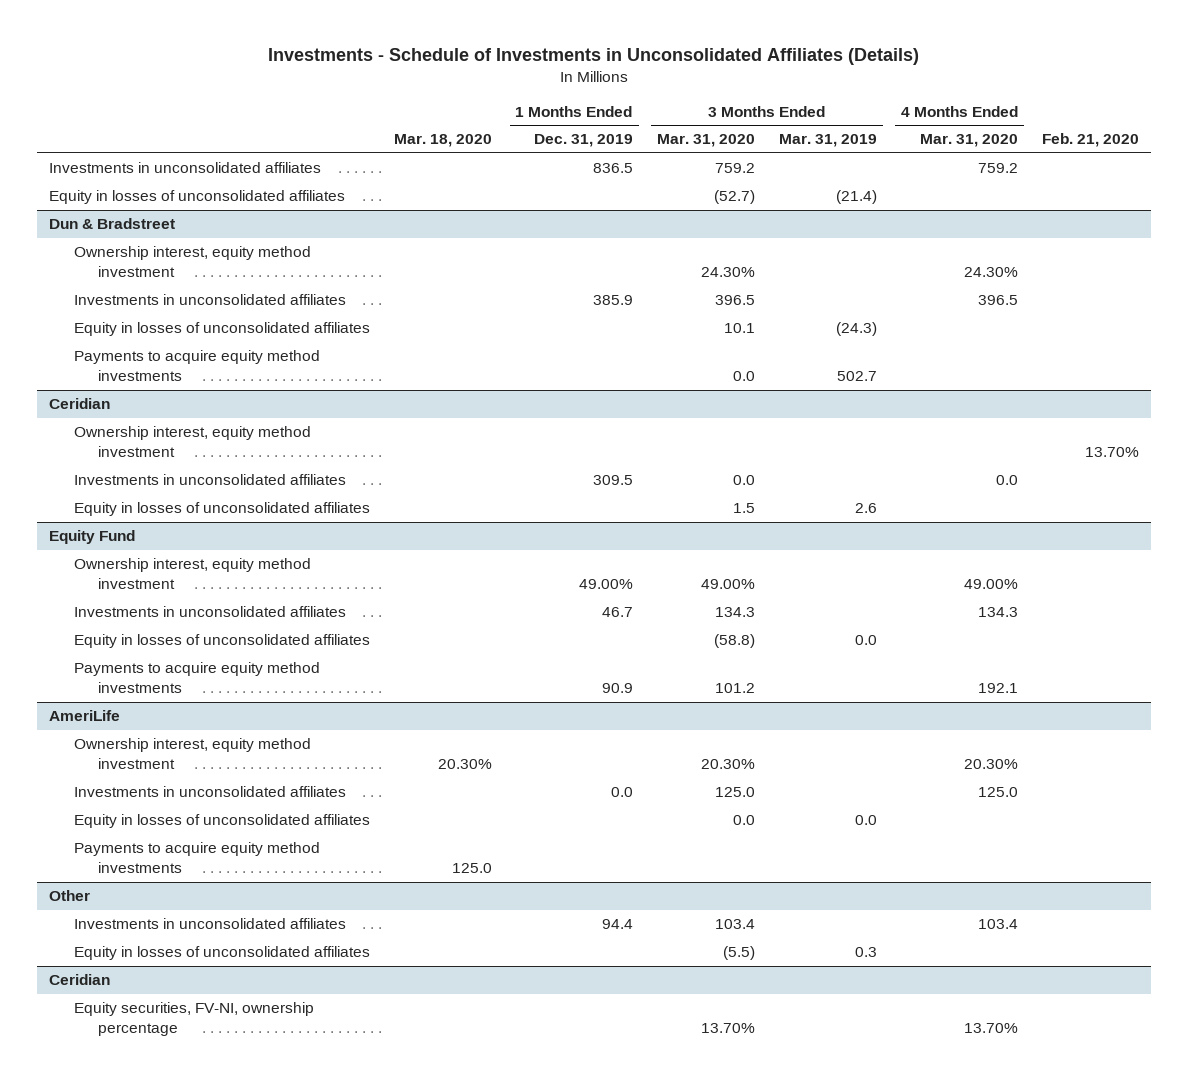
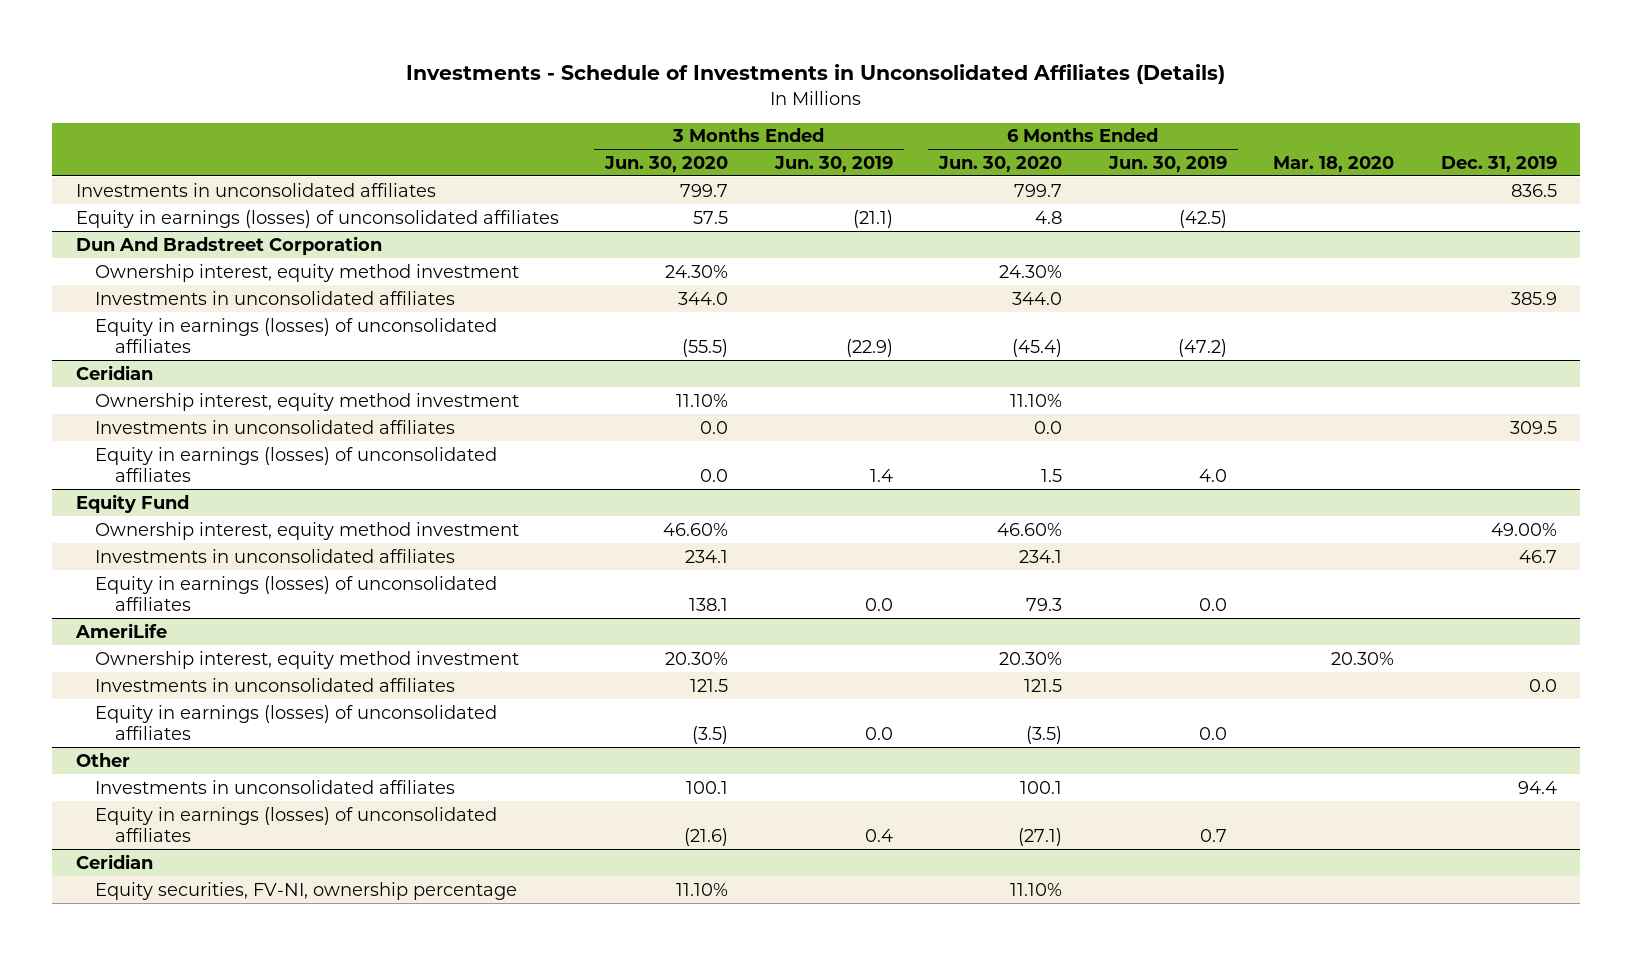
- | Mar. 18, 2020 | 1 Months Ended Dec. 31, 2019 | 3 Months Ended Mar. 31, 2020 | 3 Months Ended Mar. 31, 2019 | 4 Months Ended Mar. 31, 2020 | Feb. 21, 2020
+ | 3 Months Ended Jun. 30, 2020 | 3 Months Ended Jun. 30, 2019 | 6 Months Ended Jun. 30, 2020 | 6 Months Ended Jun. 30, 2019 | Mar. 18, 2020 | Dec. 31, 2019
- Equity in losses of unconsolidated affiliates | | | (52.7) | (21.4) | |
- Dun & Bradstreet
+ Equity in earnings (losses) of unconsolidated affiliates | 57.5 | (21.1) | 4.8 | (42.5) | |
+ Dun And Bradstreet Corporation
- Equity in losses of unconsolidated affiliates | | | 10.1 | (24.3) | |
- Payments to acquire equity method investments | | | 0.0 | 502.7 | |
+ Equity in earnings (losses) of unconsolidated affiliates | (55.5) | (22.9) | (45.4) | (47.2) | |
@ Ceridian
- Equity in losses of unconsolidated affiliates | | | 1.5 | 2.6 | |
+ Equity in earnings (losses) of unconsolidated affiliates | 0.0 | 1.4 | 1.5 | 4.0 | |
@ Equity Fund
- Equity in losses of unconsolidated affiliates | | | (58.8) | 0.0 | |
- Payments to acquire equity method investments | | 90.9 | 101.2 | | 192.1 |
+ Equity in earnings (losses) of unconsolidated affiliates | 138.1 | 0.0 | 79.3 | 0.0 | |
@ AmeriLife
- Equity in losses of unconsolidated affiliates | | | 0.0 | 0.0 | |
- Payments to acquire equity method investments | 125.0 | | | | |
+ Equity in earnings (losses) of unconsolidated affiliates | (3.5) | 0.0 | (3.5) | 0.0 | |
@ Other
- Equity in losses of unconsolidated affiliates | | | (5.5) | 0.3 | |
+ Equity in earnings (losses) of unconsolidated affiliates | (21.6) | 0.4 | (27.1) | 0.7 | |

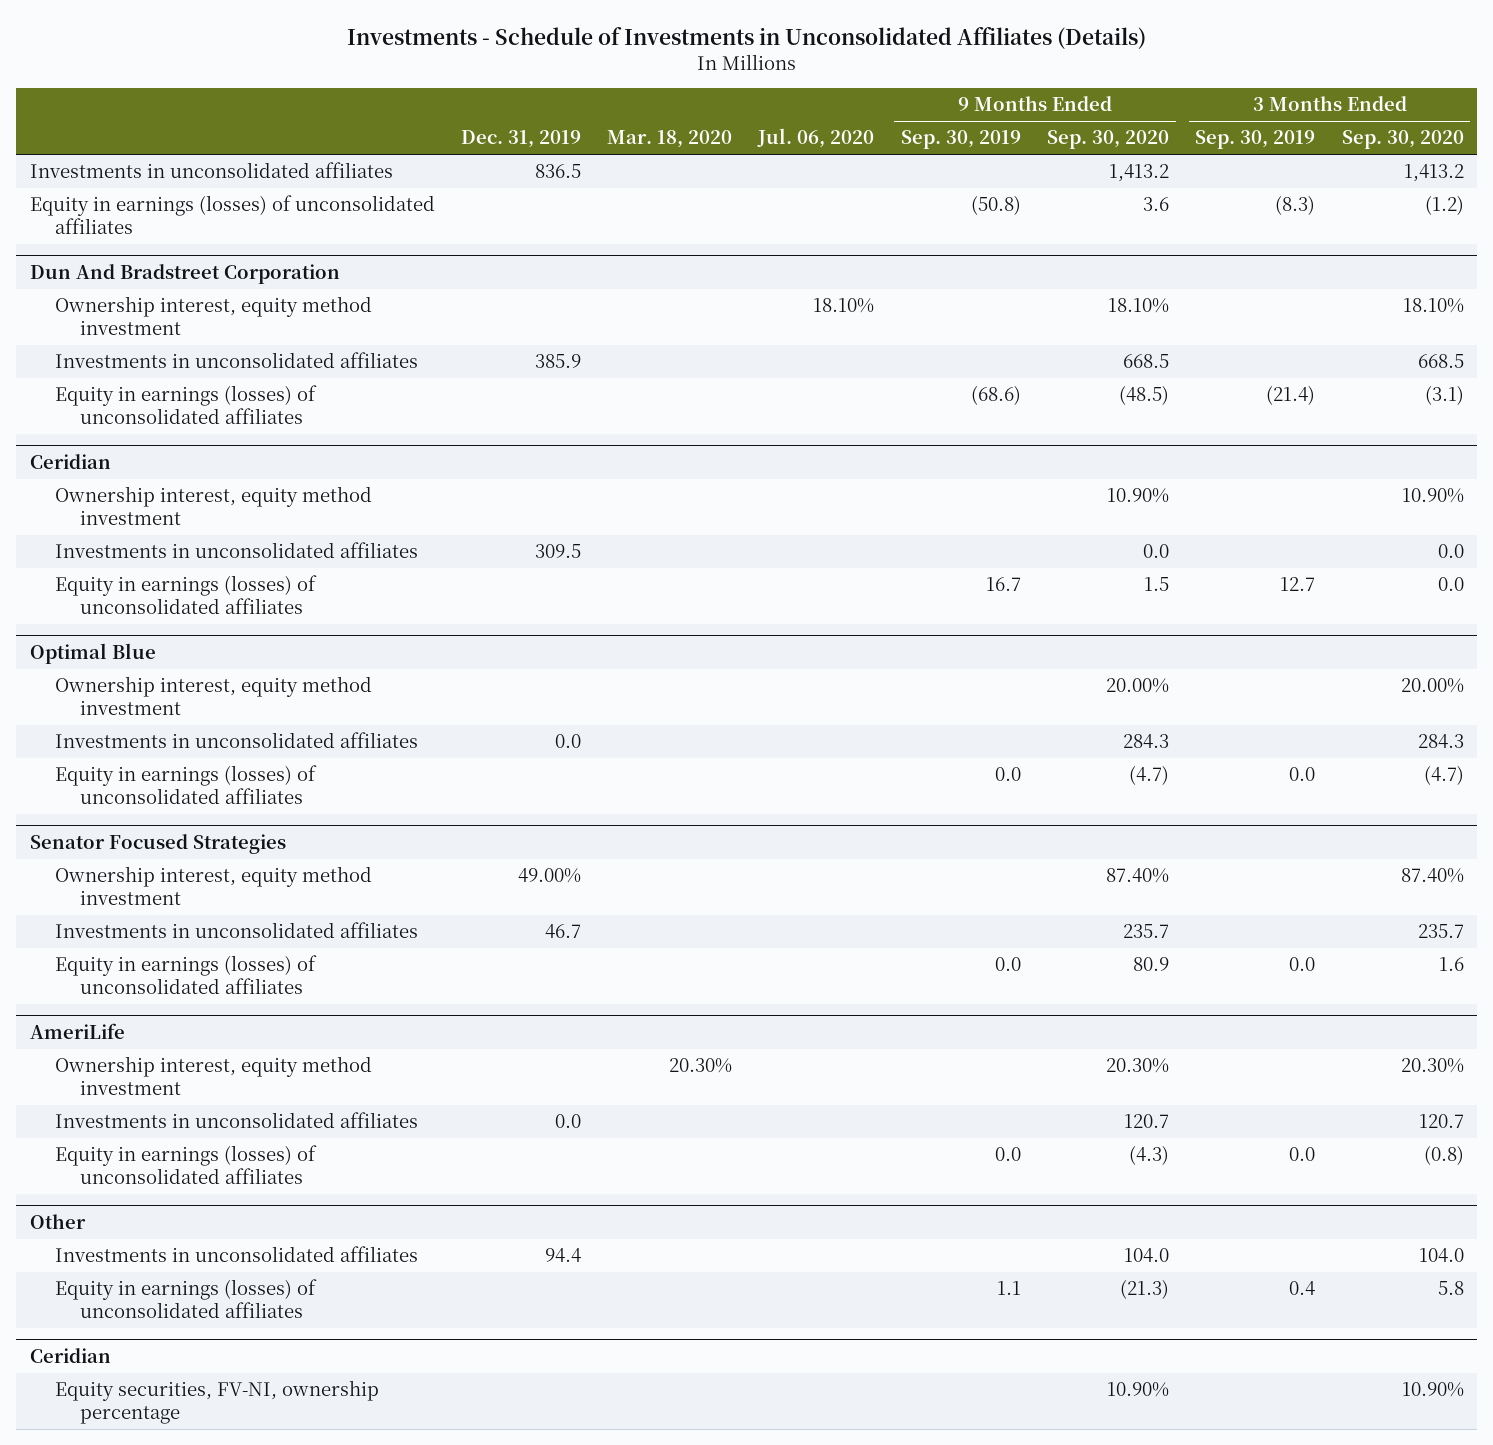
- | 3 Months Ended Jun. 30, 2020 | 3 Months Ended Jun. 30, 2019 | 6 Months Ended Jun. 30, 2020 | 6 Months Ended Jun. 30, 2019 | Mar. 18, 2020 | Dec. 31, 2019
+ | Dec. 31, 2019 | Mar. 18, 2020 | Jul. 06, 2020 | 9 Months Ended Sep. 30, 2019 | 9 Months Ended Sep. 30, 2020 | 3 Months Ended Sep. 30, 2019 | 3 Months Ended Sep. 30, 2020
- Equity Fund
+ Optimal Blue
+ Ownership interest, equity method investment | | | | | 20.00% | | 20.00%
+ Investments in unconsolidated affiliates | 0.0 | | | | 284.3 | | 284.3
+ Equity in earnings (losses) of unconsolidated affiliates | | | | 0.0 | (4.7) | 0.0 | (4.7)
+ Senator Focused Strategies

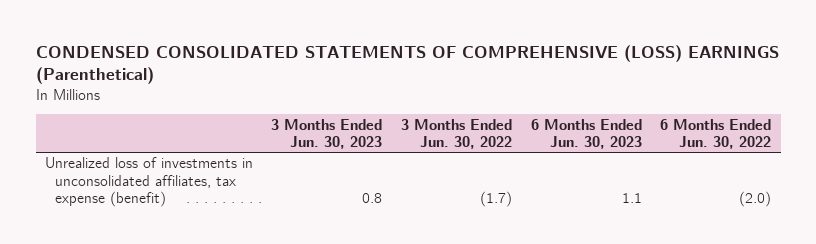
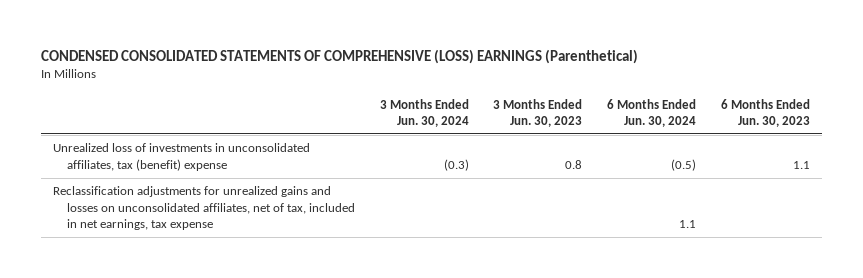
- | 3 Months Ended Jun. 30, 2023 | 3 Months Ended Jun. 30, 2022 | 6 Months Ended Jun. 30, 2023 | 6 Months Ended Jun. 30, 2022
+ | 3 Months Ended Jun. 30, 2024 | 3 Months Ended Jun. 30, 2023 | 6 Months Ended Jun. 30, 2024 | 6 Months Ended Jun. 30, 2023
- Unrealized loss of investments in unconsolidated affiliates, tax expense (benefit) | 0.8 | (1.7) | 1.1 | (2.0)
+ Unrealized loss of investments in unconsolidated affiliates, tax (benefit) expense | (0.3) | 0.8 | (0.5) | 1.1
+ Reclassification adjustments for unrealized gains and losses on unconsolidated affiliates, net of tax, included in net earnings, tax expense | | | 1.1 |

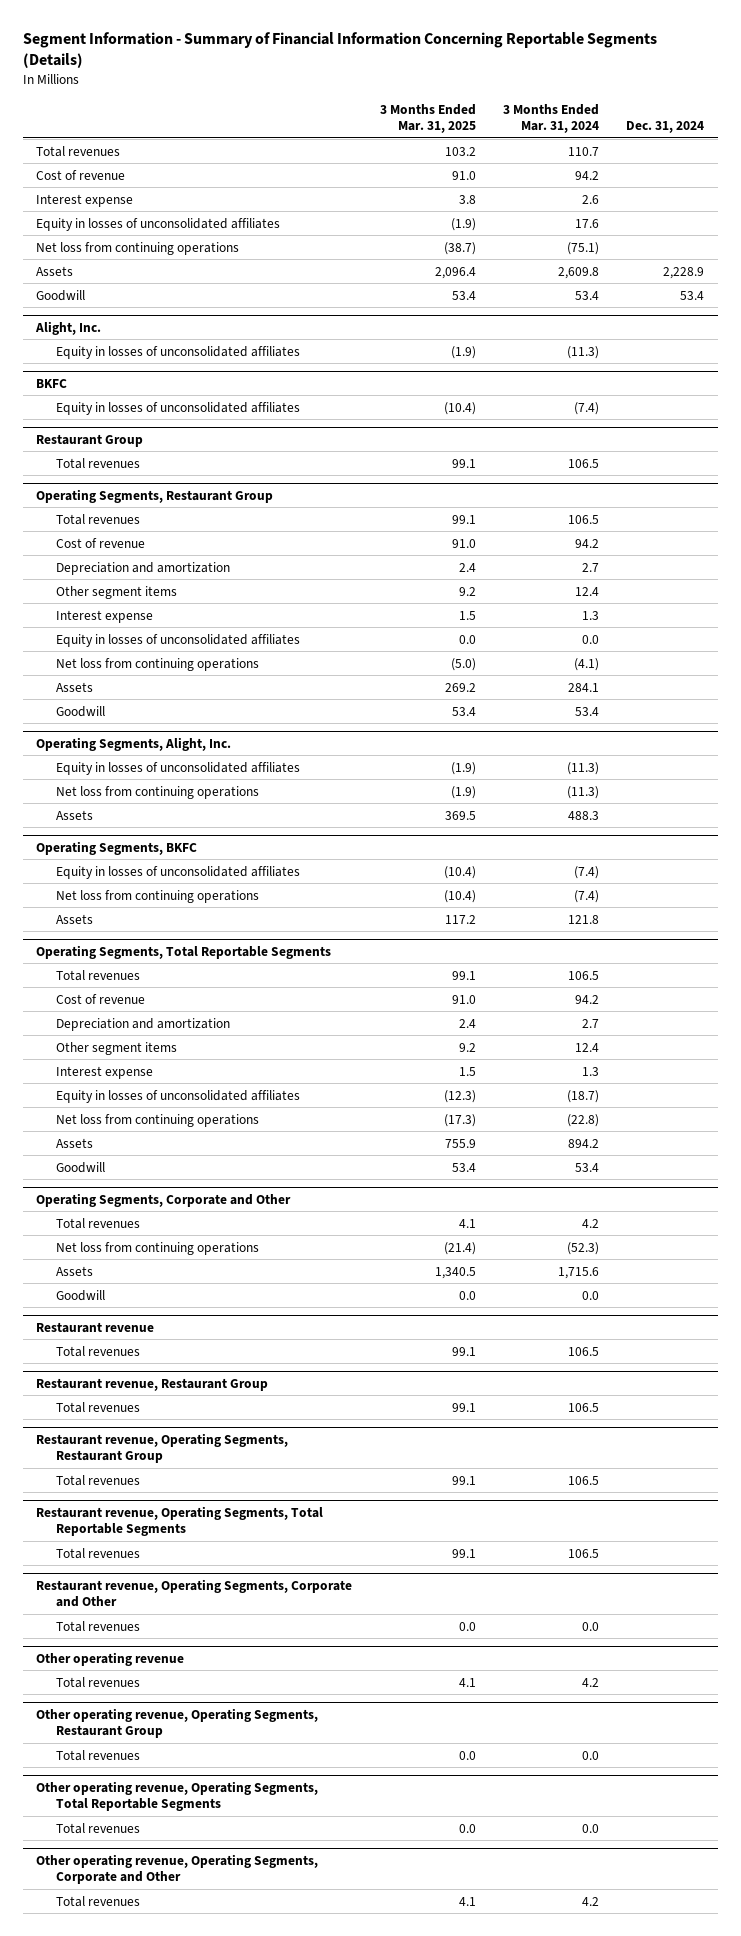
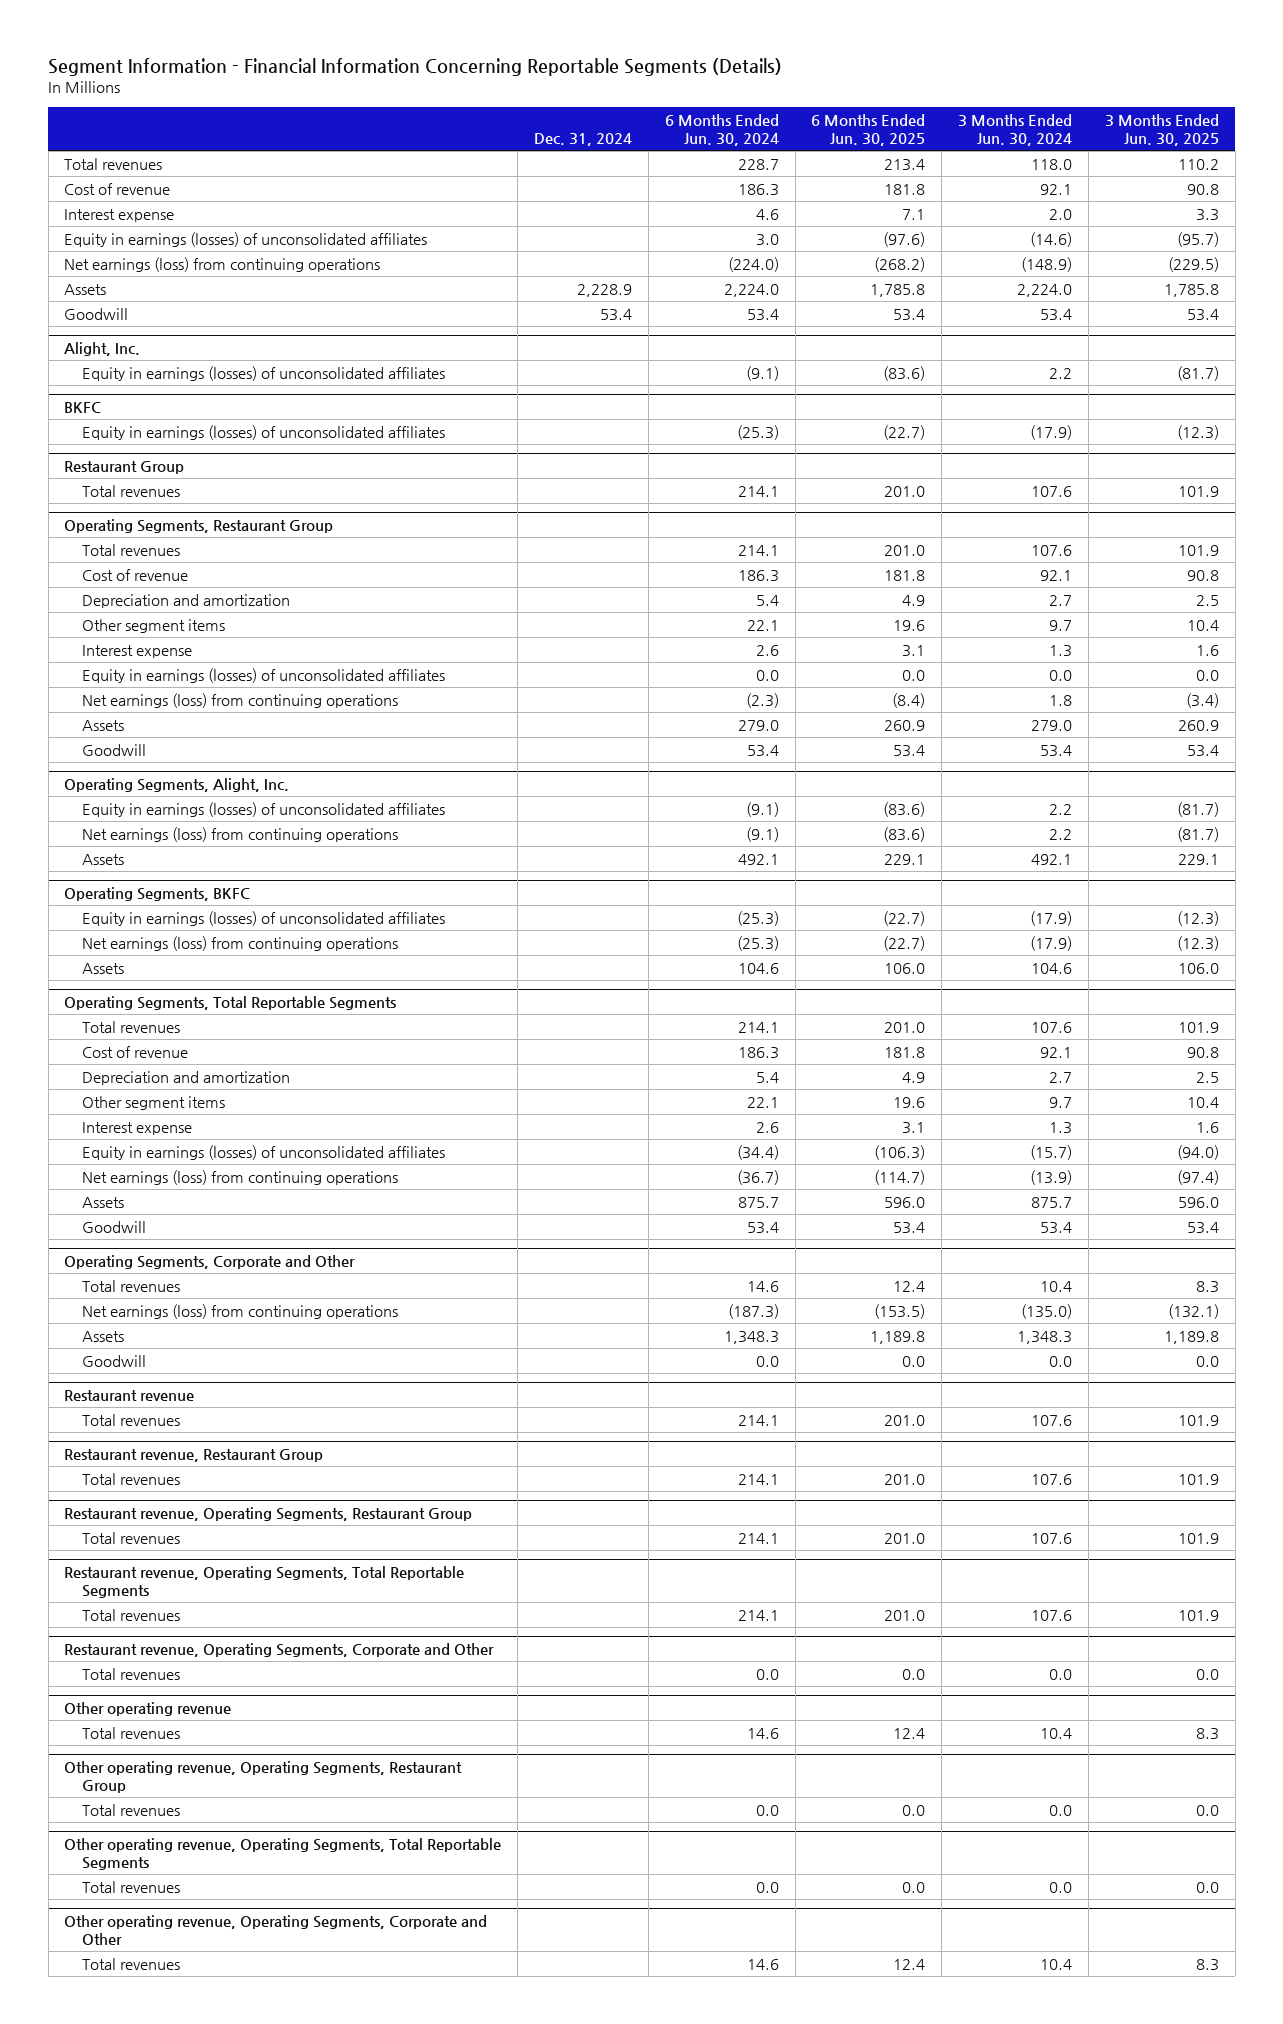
- Segment Information - Summary of Financial Information Concerning Reportable Segments (Details)
+ Segment Information - Financial Information Concerning Reportable Segments (Details)
- | 3 Months Ended Mar. 31, 2025 | 3 Months Ended Mar. 31, 2024 | Dec. 31, 2024
+ | Dec. 31, 2024 | 6 Months Ended Jun. 30, 2024 | 6 Months Ended Jun. 30, 2025 | 3 Months Ended Jun. 30, 2024 | 3 Months Ended Jun. 30, 2025
- Equity in losses of unconsolidated affiliates | (1.9) | 17.6 |
- Net loss from continuing operations | (38.7) | (75.1) |
+ Equity in earnings (losses) of unconsolidated affiliates | | 3.0 | (97.6) | (14.6) | (95.7)
+ Net earnings (loss) from continuing operations | | (224.0) | (268.2) | (148.9) | (229.5)
@ Alight, Inc.
- Equity in losses of unconsolidated affiliates | (1.9) | (11.3) |
+ Equity in earnings (losses) of unconsolidated affiliates | | (9.1) | (83.6) | 2.2 | (81.7)
@ BKFC
- Equity in losses of unconsolidated affiliates | (10.4) | (7.4) |
+ Equity in earnings (losses) of unconsolidated affiliates | | (25.3) | (22.7) | (17.9) | (12.3)
@ Operating Segments, Restaurant Group
- Equity in losses of unconsolidated affiliates | 0.0 | 0.0 |
- Net loss from continuing operations | (5.0) | (4.1) |
+ Equity in earnings (losses) of unconsolidated affiliates | | 0.0 | 0.0 | 0.0 | 0.0
+ Net earnings (loss) from continuing operations | | (2.3) | (8.4) | 1.8 | (3.4)
@ Operating Segments, Alight, Inc.
- Equity in losses of unconsolidated affiliates | (1.9) | (11.3) |
- Net loss from continuing operations | (1.9) | (11.3) |
+ Equity in earnings (losses) of unconsolidated affiliates | | (9.1) | (83.6) | 2.2 | (81.7)
+ Net earnings (loss) from continuing operations | | (9.1) | (83.6) | 2.2 | (81.7)
@ Operating Segments, BKFC
- Equity in losses of unconsolidated affiliates | (10.4) | (7.4) |
- Net loss from continuing operations | (10.4) | (7.4) |
+ Equity in earnings (losses) of unconsolidated affiliates | | (25.3) | (22.7) | (17.9) | (12.3)
+ Net earnings (loss) from continuing operations | | (25.3) | (22.7) | (17.9) | (12.3)
@ Operating Segments, Total Reportable Segments
- Equity in losses of unconsolidated affiliates | (12.3) | (18.7) |
- Net loss from continuing operations | (17.3) | (22.8) |
+ Equity in earnings (losses) of unconsolidated affiliates | | (34.4) | (106.3) | (15.7) | (94.0)
+ Net earnings (loss) from continuing operations | | (36.7) | (114.7) | (13.9) | (97.4)
@ Operating Segments, Corporate and Other
- Net loss from continuing operations | (21.4) | (52.3) |
+ Net earnings (loss) from continuing operations | | (187.3) | (153.5) | (135.0) | (132.1)

